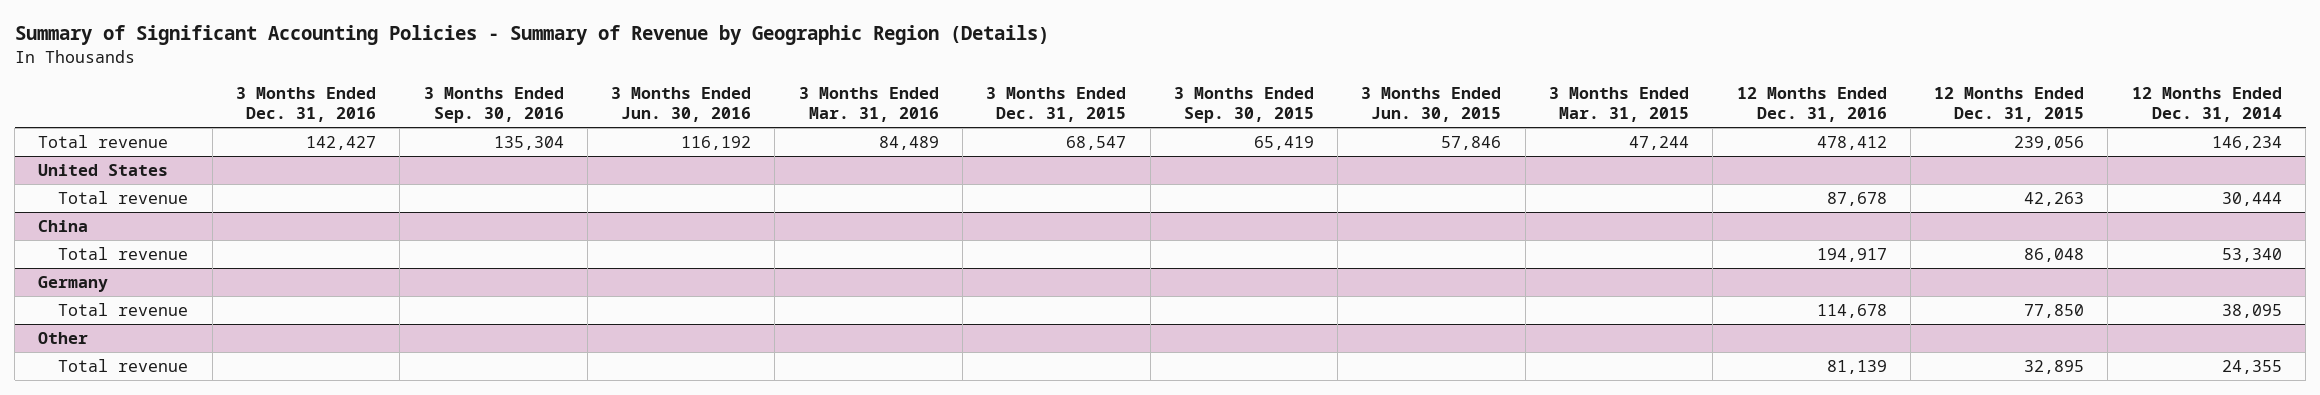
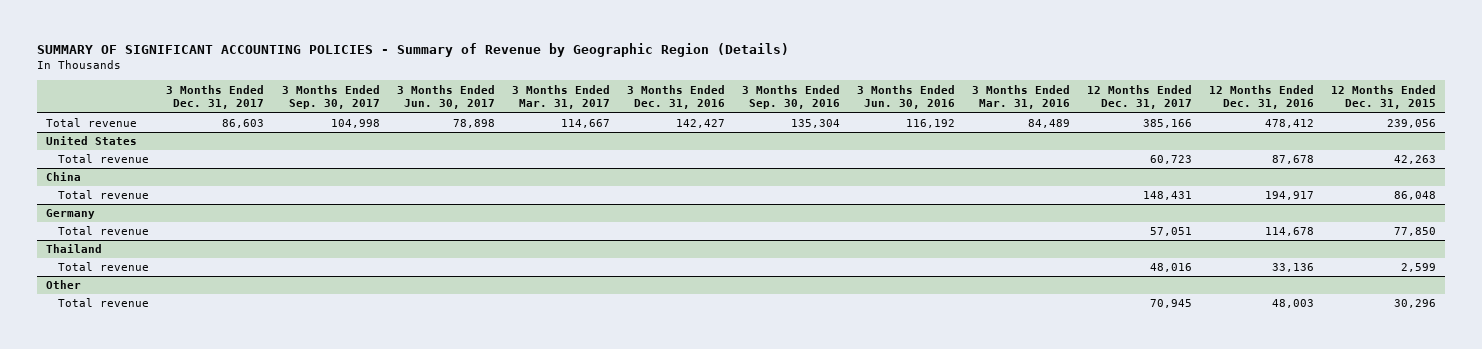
- Summary of Significant Accounting Policies - Summary of Revenue by Geographic Region (Details)
+ SUMMARY OF SIGNIFICANT ACCOUNTING POLICIES - Summary of Revenue by Geographic Region (Details)
- | 3 Months Ended Dec. 31, 2016 | 3 Months Ended Sep. 30, 2016 | 3 Months Ended Jun. 30, 2016 | 3 Months Ended Mar. 31, 2016 | 3 Months Ended Dec. 31, 2015 | 3 Months Ended Sep. 30, 2015 | 3 Months Ended Jun. 30, 2015 | 3 Months Ended Mar. 31, 2015 | 12 Months Ended Dec. 31, 2016 | 12 Months Ended Dec. 31, 2015 | 12 Months Ended Dec. 31, 2014
+ | 3 Months Ended Dec. 31, 2017 | 3 Months Ended Sep. 30, 2017 | 3 Months Ended Jun. 30, 2017 | 3 Months Ended Mar. 31, 2017 | 3 Months Ended Dec. 31, 2016 | 3 Months Ended Sep. 30, 2016 | 3 Months Ended Jun. 30, 2016 | 3 Months Ended Mar. 31, 2016 | 12 Months Ended Dec. 31, 2017 | 12 Months Ended Dec. 31, 2016 | 12 Months Ended Dec. 31, 2015
+ Thailand
+ Total revenue | | | | | | | | | 48,016 | 33,136 | 2,599
@ Other
- Total revenue | | | | | | | | | 81,139 | 32,895 | 24,355
+ Total revenue | | | | | | | | | 70,945 | 48,003 | 30,296

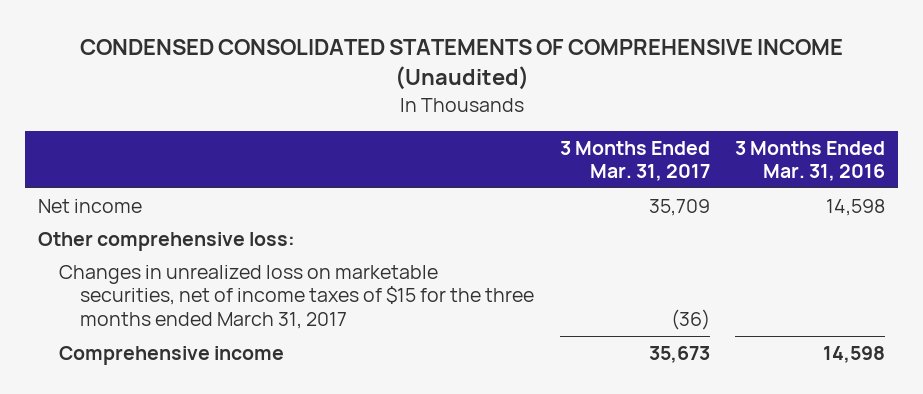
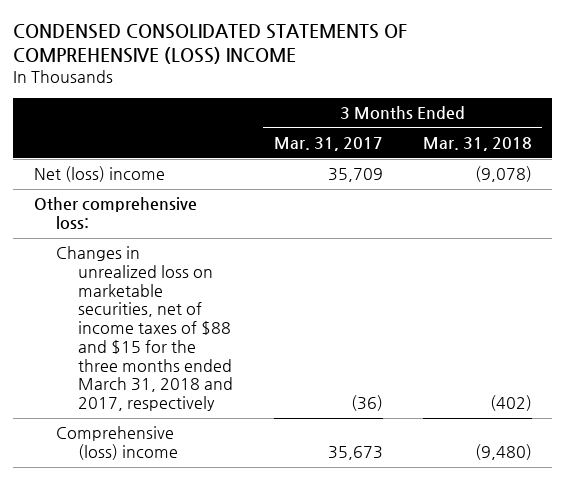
- CONDENSED CONSOLIDATED STATEMENTS OF COMPREHENSIVE INCOME (Unaudited)
+ CONDENSED CONSOLIDATED STATEMENTS OF COMPREHENSIVE (LOSS) INCOME
- | 3 Months Ended Mar. 31, 2017 | 3 Months Ended Mar. 31, 2016
+ | 3 Months Ended Mar. 31, 2017 | 3 Months Ended Mar. 31, 2018
- Net income | 35,709 | 14,598
+ Net (loss) income | 35,709 | (9,078)
- Changes in unrealized loss on marketable securities, net of income taxes of $15 for the three months ended March 31, 2017 | (36) |
- Comprehensive income | 35,673 | 14,598
+ Changes in unrealized loss on marketable securities, net of income taxes of $88 and $15 for the three months ended March 31, 2018 and 2017, respectively | (36) | (402)
+ Comprehensive (loss) income | 35,673 | (9,480)

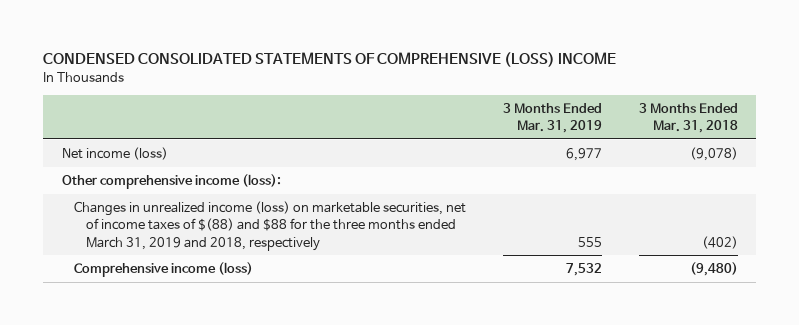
- | 3 Months Ended Mar. 31, 2017 | 3 Months Ended Mar. 31, 2018
+ | 3 Months Ended Mar. 31, 2019 | 3 Months Ended Mar. 31, 2018
- Net (loss) income | 35,709 | (9,078)
- Other comprehensive loss:
- Changes in unrealized loss on marketable securities, net of income taxes of $88 and $15 for the three months ended March 31, 2018 and 2017, respectively | (36) | (402)
- Comprehensive (loss) income | 35,673 | (9,480)
+ Net income (loss) | 6,977 | (9,078)
+ Other comprehensive income (loss):
+ Changes in unrealized income (loss) on marketable securities, net of income taxes of $(88) and $88 for the three months ended March 31, 2019 and 2018, respectively | 555 | (402)
+ Comprehensive income (loss) | 7,532 | (9,480)

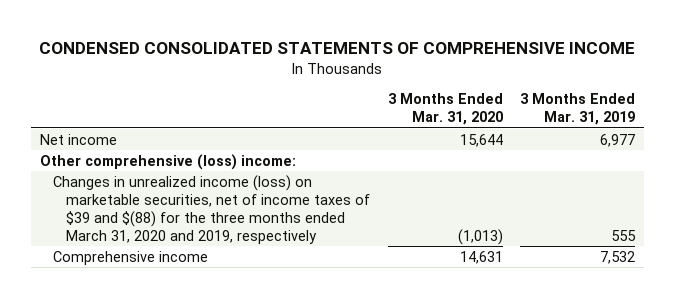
- CONDENSED CONSOLIDATED STATEMENTS OF COMPREHENSIVE (LOSS) INCOME
+ CONDENSED CONSOLIDATED STATEMENTS OF COMPREHENSIVE INCOME
- | 3 Months Ended Mar. 31, 2019 | 3 Months Ended Mar. 31, 2018
+ | 3 Months Ended Mar. 31, 2020 | 3 Months Ended Mar. 31, 2019
- Net income (loss) | 6,977 | (9,078)
- Other comprehensive income (loss):
- Changes in unrealized income (loss) on marketable securities, net of income taxes of $(88) and $88 for the three months ended March 31, 2019 and 2018, respectively | 555 | (402)
- Comprehensive income (loss) | 7,532 | (9,480)
+ Net income | 15,644 | 6,977
+ Other comprehensive (loss) income:
+ Changes in unrealized income (loss) on marketable securities, net of income taxes of $39 and $(88) for the three months ended March 31, 2020 and 2019, respectively | (1,013) | 555
+ Comprehensive income | 14,631 | 7,532

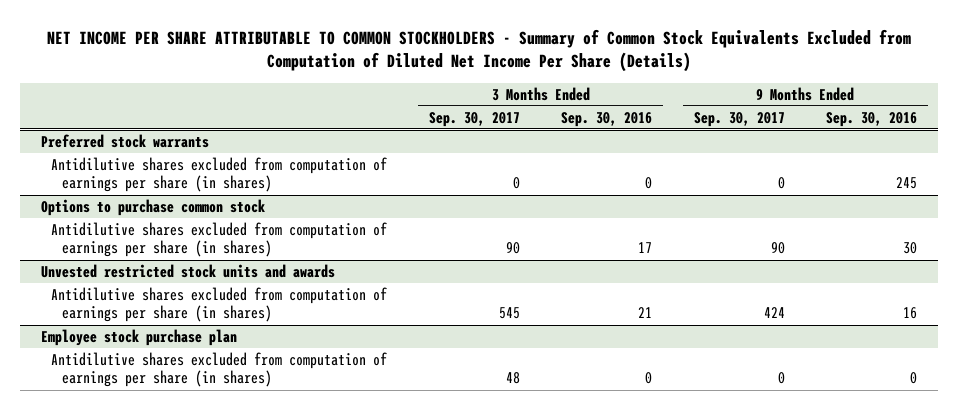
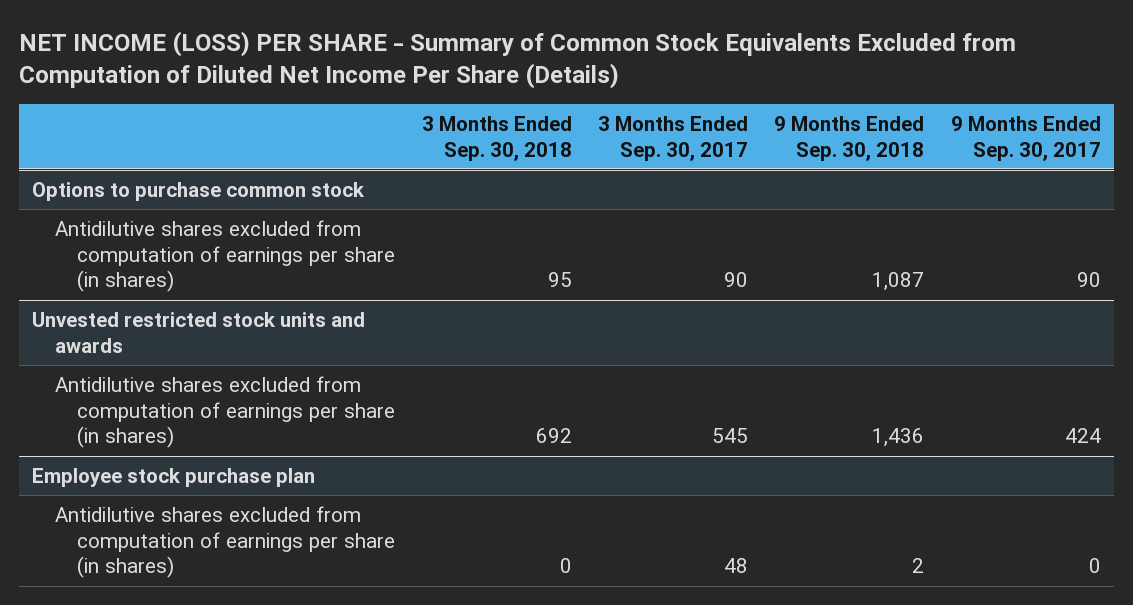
- NET INCOME PER SHARE ATTRIBUTABLE TO COMMON STOCKHOLDERS - Summary of Common Stock Equivalents Excluded from Computation of Diluted Net Income Per Share (Details)
+ NET INCOME (LOSS) PER SHARE - Summary of Common Stock Equivalents Excluded from Computation of Diluted Net Income Per Share (Details)
- | 3 Months Ended Sep. 30, 2017 | 3 Months Ended Sep. 30, 2016 | 9 Months Ended Sep. 30, 2017 | 9 Months Ended Sep. 30, 2016
+ | 3 Months Ended Sep. 30, 2018 | 3 Months Ended Sep. 30, 2017 | 9 Months Ended Sep. 30, 2018 | 9 Months Ended Sep. 30, 2017
- Preferred stock warrants
- Antidilutive shares excluded from computation of earnings per share (in shares) | 0 | 0 | 0 | 245

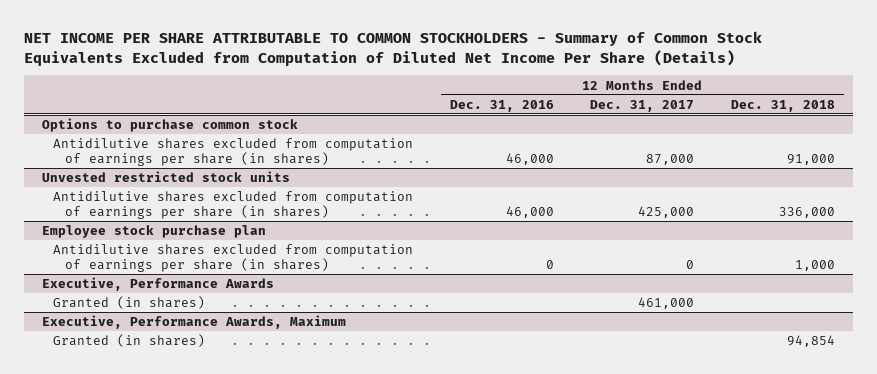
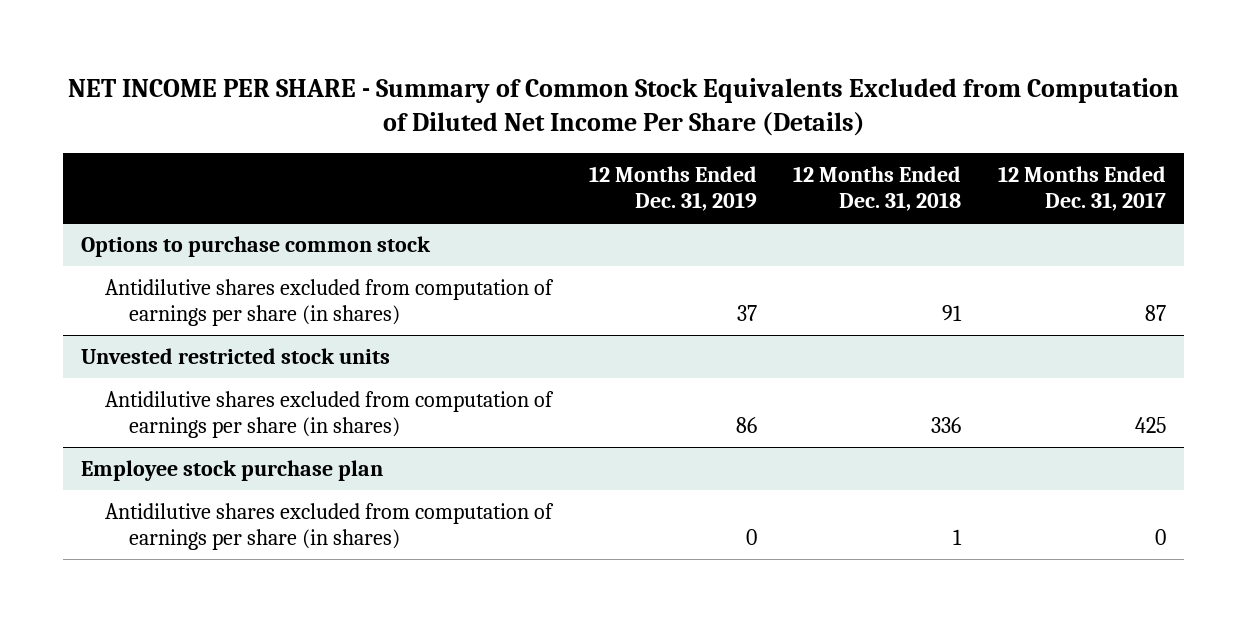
- NET INCOME PER SHARE ATTRIBUTABLE TO COMMON STOCKHOLDERS - Summary of Common Stock Equivalents Excluded from Computation of Diluted Net Income Per Share (Details)
+ NET INCOME PER SHARE - Summary of Common Stock Equivalents Excluded from Computation of Diluted Net Income Per Share (Details)
- | 12 Months Ended Dec. 31, 2016 | 12 Months Ended Dec. 31, 2017 | 12 Months Ended Dec. 31, 2018
+ | 12 Months Ended Dec. 31, 2019 | 12 Months Ended Dec. 31, 2018 | 12 Months Ended Dec. 31, 2017
@ Options to purchase common stock
- Antidilutive shares excluded from computation of earnings per share (in shares) | 46,000 | 87,000 | 91,000
+ Antidilutive shares excluded from computation of earnings per share (in shares) | 37 | 91 | 87
@ Unvested restricted stock units
- Antidilutive shares excluded from computation of earnings per share (in shares) | 46,000 | 425,000 | 336,000
+ Antidilutive shares excluded from computation of earnings per share (in shares) | 86 | 336 | 425
@ Employee stock purchase plan
- Antidilutive shares excluded from computation of earnings per share (in shares) | 0 | 0 | 1,000
- Executive, Performance Awards
- Granted (in shares) | | 461,000 |
- Executive, Performance Awards, Maximum
- Granted (in shares) | | | 94,854
@ Employee stock purchase plan
+ Antidilutive shares excluded from computation of earnings per share (in shares) | 0 | 1 | 0

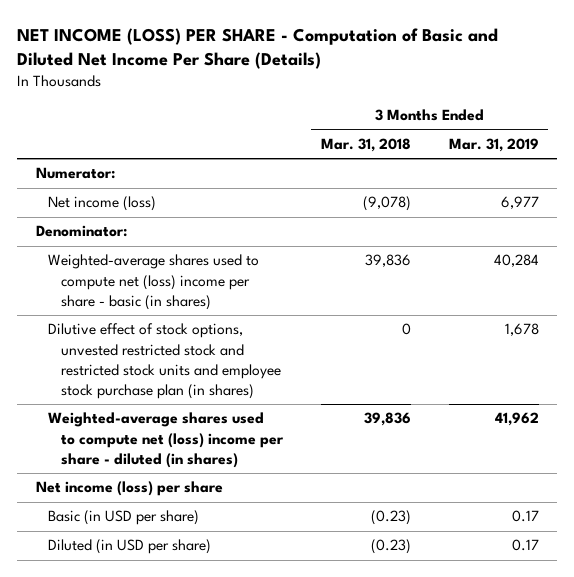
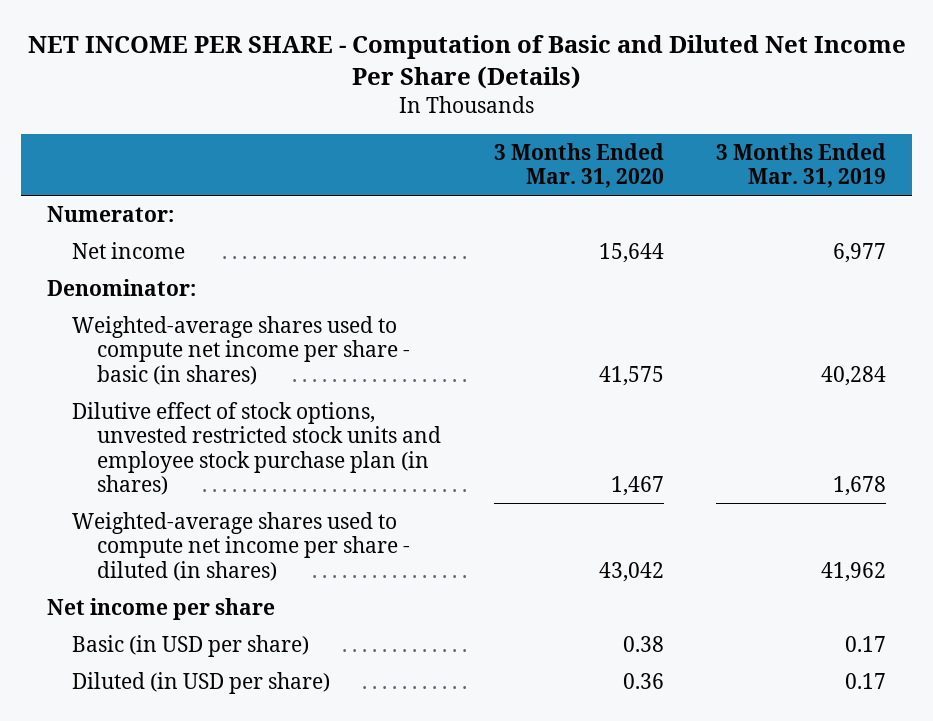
- NET INCOME (LOSS) PER SHARE - Computation of Basic and Diluted Net Income Per Share (Details)
+ NET INCOME PER SHARE - Computation of Basic and Diluted Net Income Per Share (Details)
- | 3 Months Ended Mar. 31, 2018 | 3 Months Ended Mar. 31, 2019
+ | 3 Months Ended Mar. 31, 2020 | 3 Months Ended Mar. 31, 2019
- Net income (loss) | (9,078) | 6,977
+ Net income | 15,644 | 6,977
- Weighted-average shares used to compute net (loss) income per share - basic (in shares) | 39,836 | 40,284
- Dilutive effect of stock options, unvested restricted stock and restricted stock units and employee stock purchase plan (in shares) | 0 | 1,678
- Weighted-average shares used to compute net (loss) income per share - diluted (in shares) | 39,836 | 41,962
- Net income (loss) per share
+ Weighted-average shares used to compute net income per share - basic (in shares) | 41,575 | 40,284
+ Dilutive effect of stock options, unvested restricted stock units and employee stock purchase plan (in shares) | 1,467 | 1,678
+ Weighted-average shares used to compute net income per share - diluted (in shares) | 43,042 | 41,962
+ Net income per share

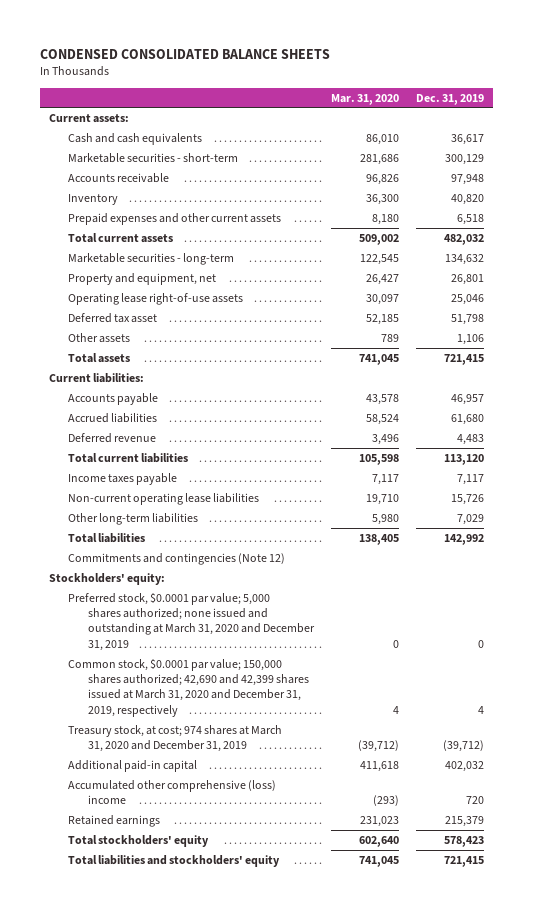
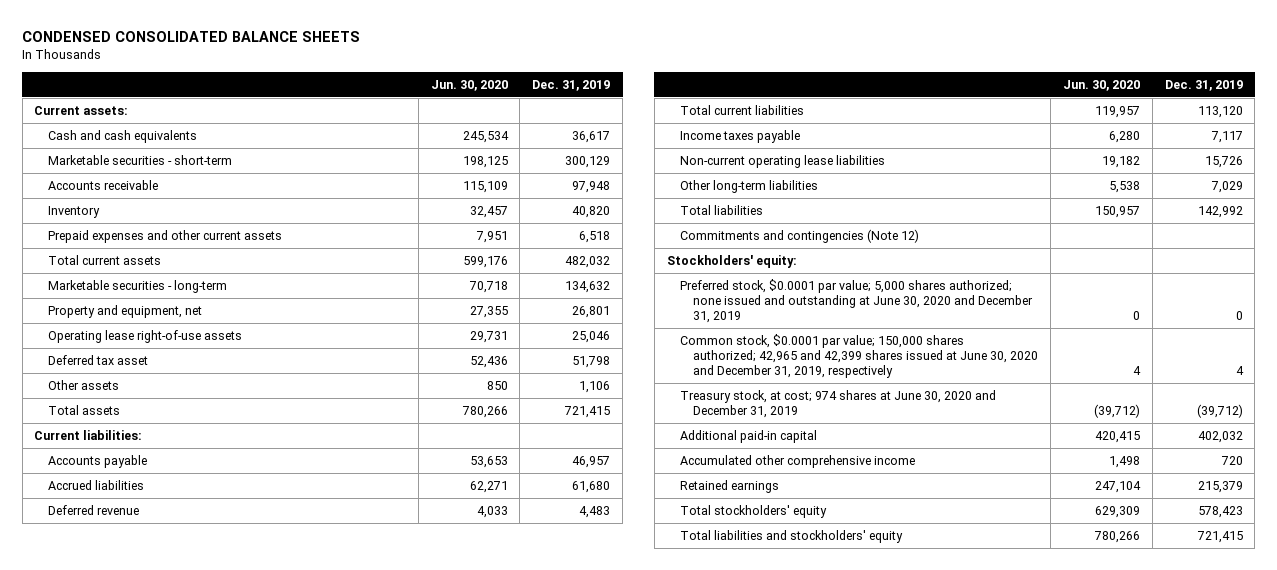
- | Mar. 31, 2020 | Dec. 31, 2019
+ | Jun. 30, 2020 | Dec. 31, 2019
- Preferred stock, $0.0001 par value; 5,000 shares authorized; none issued and outstanding at March 31, 2020 and December 31, 2019 | 0 | 0
- Common stock, $0.0001 par value; 150,000 shares authorized; 42,690 and 42,399 shares issued at March 31, 2020 and December 31, 2019, respectively | 4 | 4
- Treasury stock, at cost; 974 shares at March 31, 2020 and December 31, 2019 | (39,712) | (39,712)
+ Preferred stock, $0.0001 par value; 5,000 shares authorized; none issued and outstanding at June 30, 2020 and December 31, 2019 | 0 | 0
+ Common stock, $0.0001 par value; 150,000 shares authorized; 42,965 and 42,399 shares issued at June 30, 2020 and December 31, 2019, respectively | 4 | 4
+ Treasury stock, at cost; 974 shares at June 30, 2020 and December 31, 2019 | (39,712) | (39,712)
- Accumulated other comprehensive (loss) income | (293) | 720
+ Accumulated other comprehensive income | 1,498 | 720

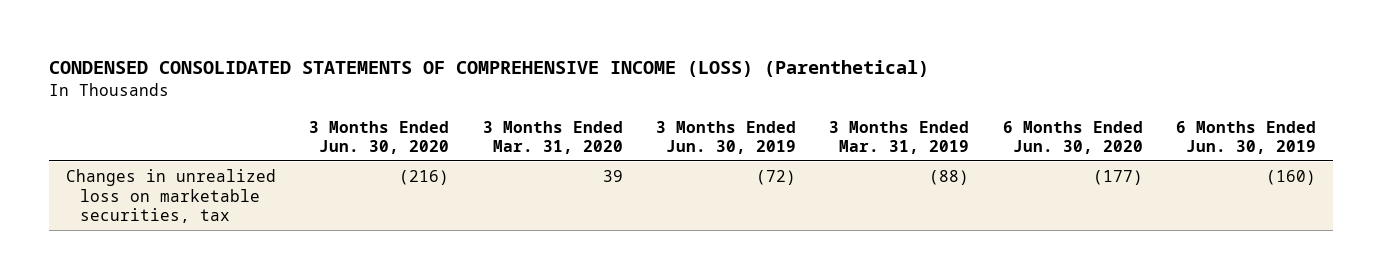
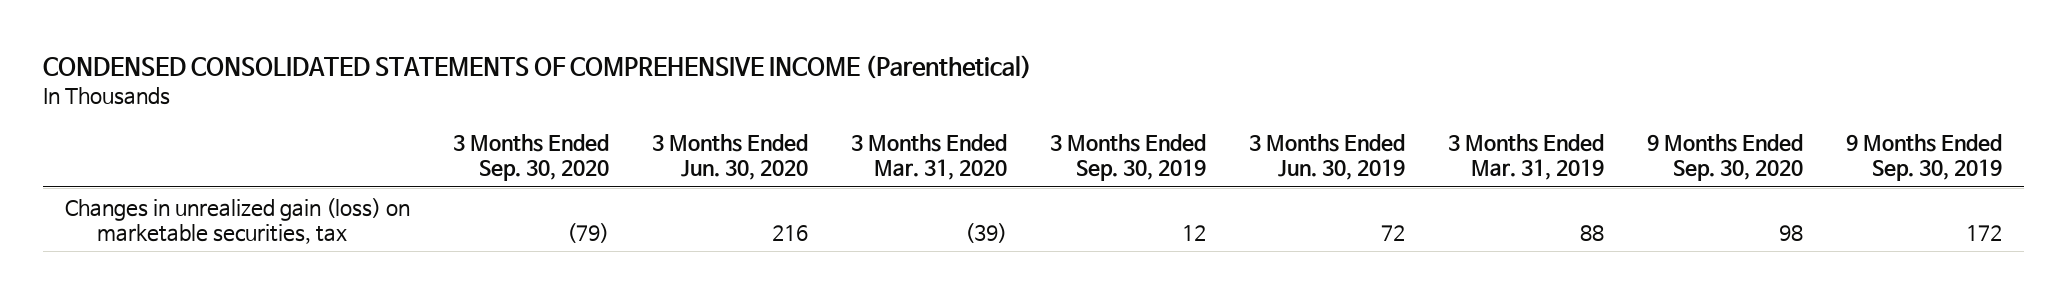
- CONDENSED CONSOLIDATED STATEMENTS OF COMPREHENSIVE INCOME (LOSS) (Parenthetical)
+ CONDENSED CONSOLIDATED STATEMENTS OF COMPREHENSIVE INCOME (Parenthetical)
- | 3 Months Ended Jun. 30, 2020 | 3 Months Ended Mar. 31, 2020 | 3 Months Ended Jun. 30, 2019 | 3 Months Ended Mar. 31, 2019 | 6 Months Ended Jun. 30, 2020 | 6 Months Ended Jun. 30, 2019
+ | 3 Months Ended Sep. 30, 2020 | 3 Months Ended Jun. 30, 2020 | 3 Months Ended Mar. 31, 2020 | 3 Months Ended Sep. 30, 2019 | 3 Months Ended Jun. 30, 2019 | 3 Months Ended Mar. 31, 2019 | 9 Months Ended Sep. 30, 2020 | 9 Months Ended Sep. 30, 2019
- Changes in unrealized loss on marketable securities, tax | (216) | 39 | (72) | (88) | (177) | (160)
+ Changes in unrealized gain (loss) on marketable securities, tax | (79) | 216 | (39) | 12 | 72 | 88 | 98 | 172

